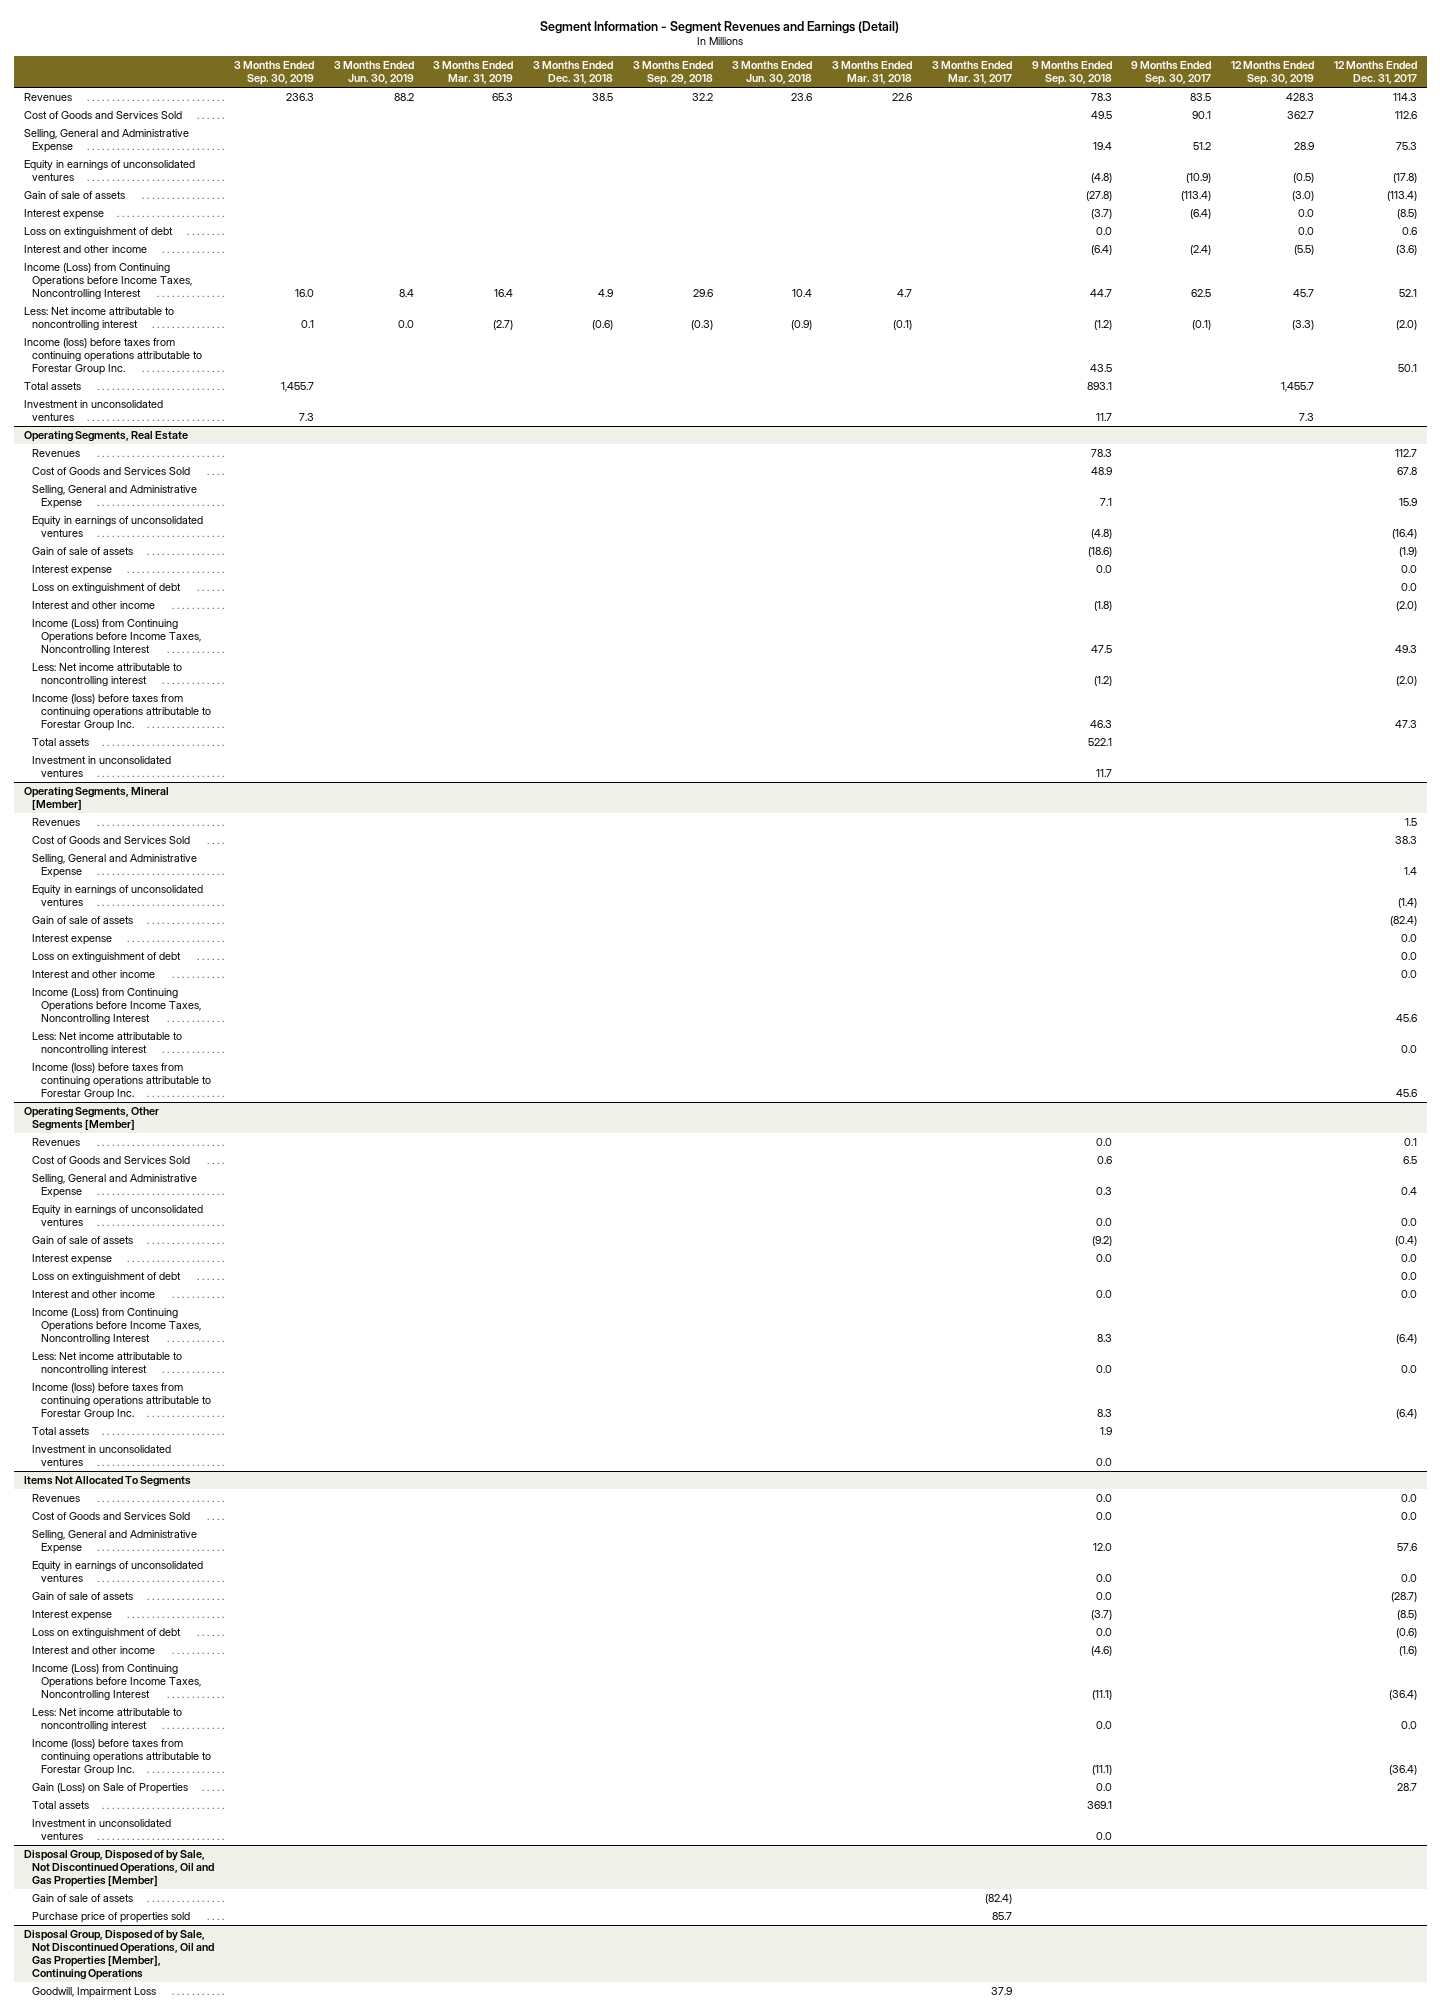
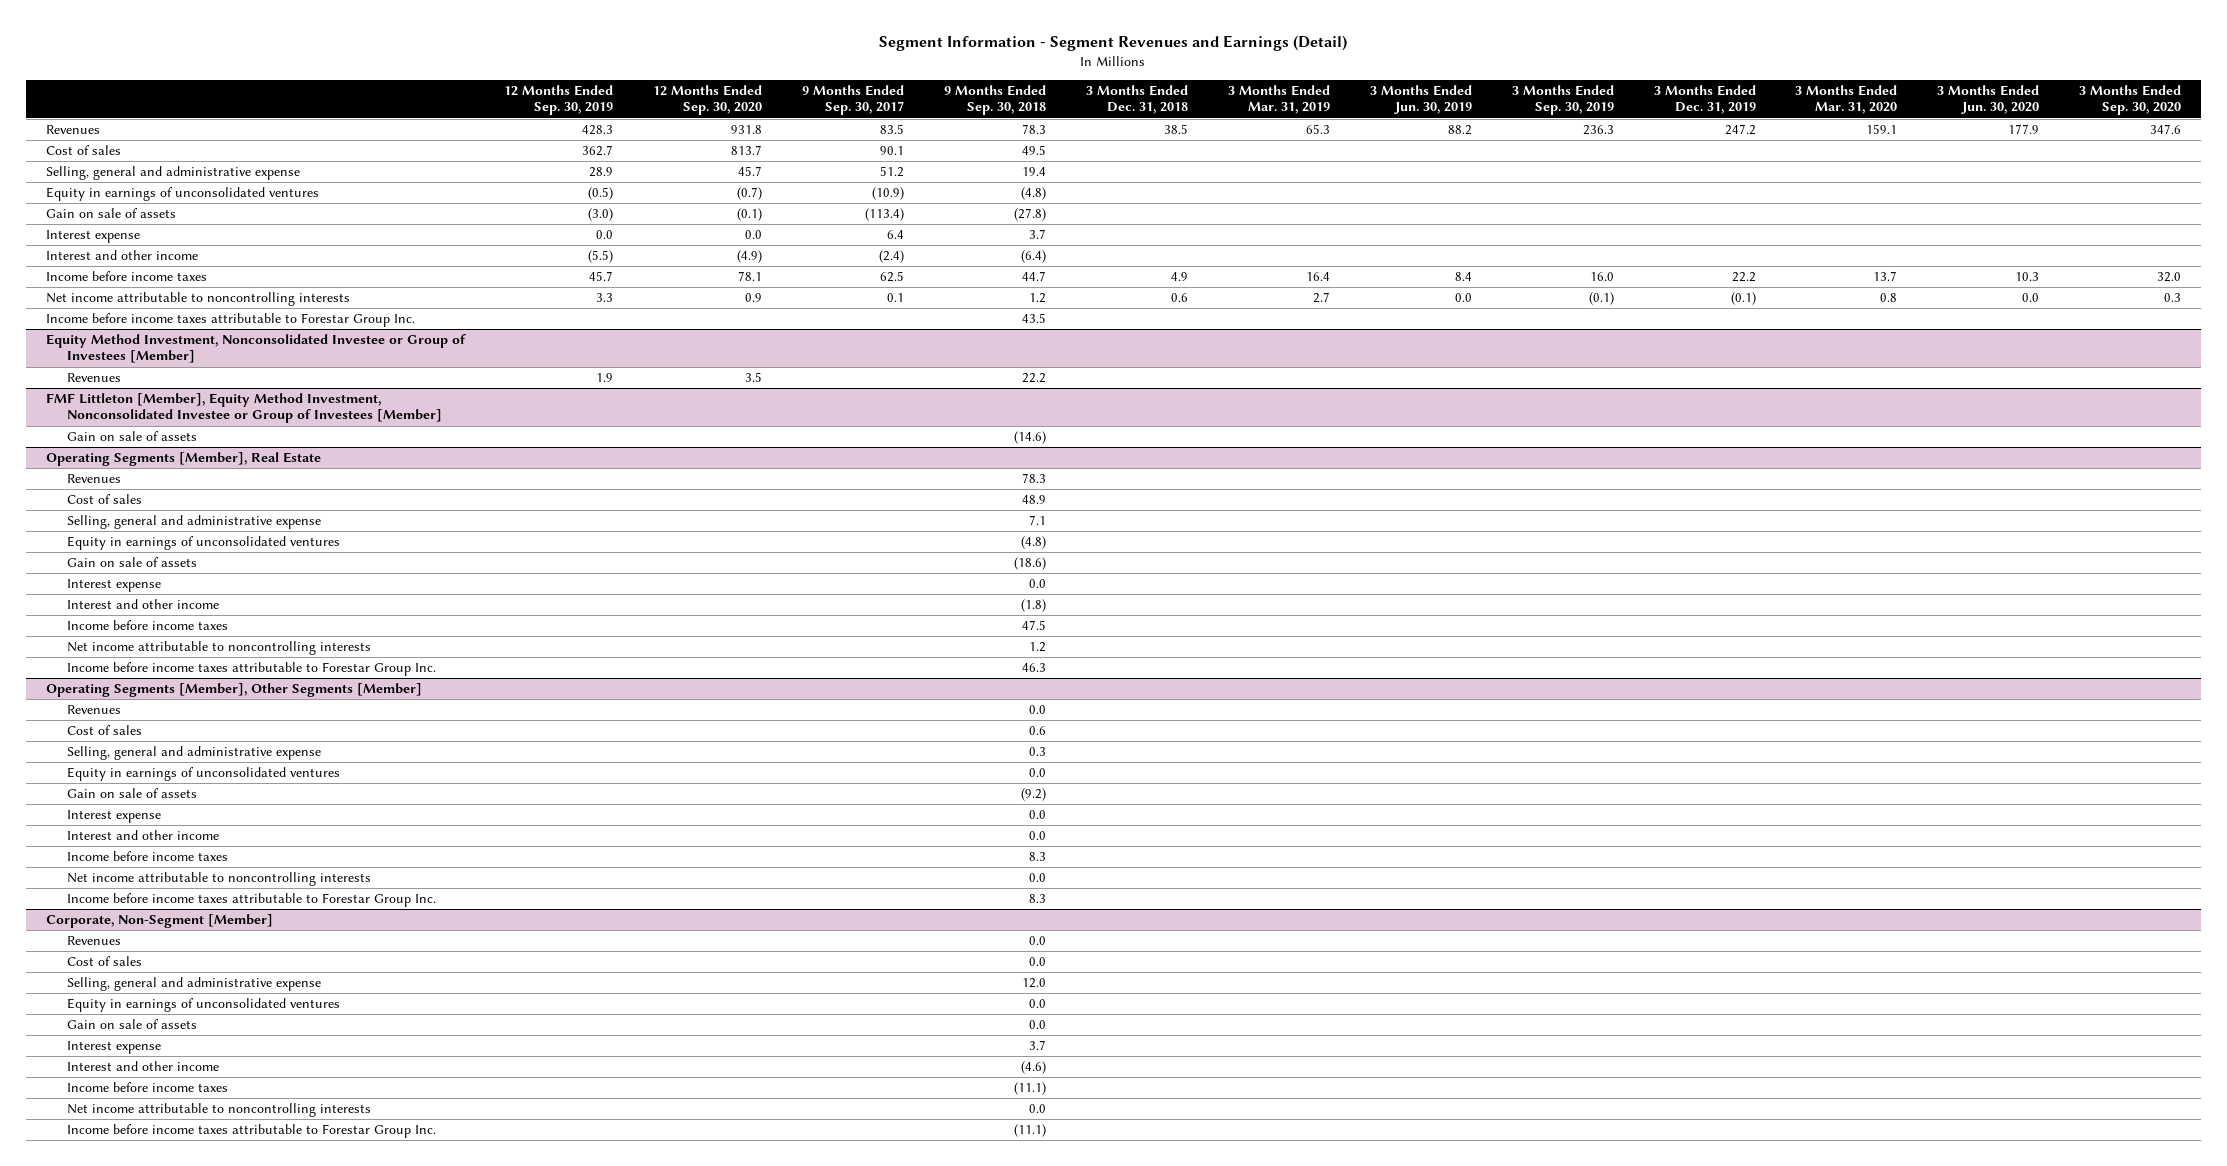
- | 3 Months Ended Sep. 30, 2019 | 3 Months Ended Jun. 30, 2019 | 3 Months Ended Mar. 31, 2019 | 3 Months Ended Dec. 31, 2018 | 3 Months Ended Sep. 29, 2018 | 3 Months Ended Jun. 30, 2018 | 3 Months Ended Mar. 31, 2018 | 3 Months Ended Mar. 31, 2017 | 9 Months Ended Sep. 30, 2018 | 9 Months Ended Sep. 30, 2017 | 12 Months Ended Sep. 30, 2019 | 12 Months Ended Dec. 31, 2017
+ | 12 Months Ended Sep. 30, 2019 | 12 Months Ended Sep. 30, 2020 | 9 Months Ended Sep. 30, 2017 | 9 Months Ended Sep. 30, 2018 | 3 Months Ended Dec. 31, 2018 | 3 Months Ended Mar. 31, 2019 | 3 Months Ended Jun. 30, 2019 | 3 Months Ended Sep. 30, 2019 | 3 Months Ended Dec. 31, 2019 | 3 Months Ended Mar. 31, 2020 | 3 Months Ended Jun. 30, 2020 | 3 Months Ended Sep. 30, 2020
- Cost of Goods and Services Sold | | | | | | | | | 49.5 | 90.1 | 362.7 | 112.6
- Selling, General and Administrative Expense | | | | | | | | | 19.4 | 51.2 | 28.9 | 75.3
+ Cost of sales | 362.7 | 813.7 | 90.1 | 49.5 | | | | | | | |
+ Selling, general and administrative expense | 28.9 | 45.7 | 51.2 | 19.4 | | | | | | | |
- Gain of sale of assets | | | | | | | | | (27.8) | (113.4) | (3.0) | (113.4)
- Interest expense | | | | | | | | | (3.7) | (6.4) | 0.0 | (8.5)
- Loss on extinguishment of debt | | | | | | | | | 0.0 | | 0.0 | 0.6
+ Gain on sale of assets | (3.0) | (0.1) | (113.4) | (27.8) | | | | | | | |
+ Interest expense | 0.0 | 0.0 | 6.4 | 3.7 | | | | | | | |
- Income (Loss) from Continuing Operations before Income Taxes, Noncontrolling Interest | 16.0 | 8.4 | 16.4 | 4.9 | 29.6 | 10.4 | 4.7 | | 44.7 | 62.5 | 45.7 | 52.1
- Less: Net income attributable to noncontrolling interest | 0.1 | 0.0 | (2.7) | (0.6) | (0.3) | (0.9) | (0.1) | | (1.2) | (0.1) | (3.3) | (2.0)
- Income (loss) before taxes from continuing operations attributable to Forestar Group Inc. | | | | | | | | | 43.5 | | | 50.1
- Total assets | 1,455.7 | | | | | | | | 893.1 | | 1,455.7 |
- Investment in unconsolidated ventures | 7.3 | | | | | | | | 11.7 | | 7.3 |
- Operating Segments, Real Estate
+ Income before income taxes | 45.7 | 78.1 | 62.5 | 44.7 | 4.9 | 16.4 | 8.4 | 16.0 | 22.2 | 13.7 | 10.3 | 32.0
+ Net income attributable to noncontrolling interests | 3.3 | 0.9 | 0.1 | 1.2 | 0.6 | 2.7 | 0.0 | (0.1) | (0.1) | 0.8 | 0.0 | 0.3
+ Income before income taxes attributable to Forestar Group Inc. | | | | 43.5 | | | | | | | |
+ Equity Method Investment, Nonconsolidated Investee or Group of Investees [Member]
+ Revenues | 1.9 | 3.5 | | 22.2 | | | | | | | |
+ FMF Littleton [Member], Equity Method Investment, Nonconsolidated Investee or Group of Investees [Member]
+ Gain on sale of assets | | | | (14.6) | | | | | | | |
+ Operating Segments [Member], Real Estate
- Cost of Goods and Services Sold | | | | | | | | | 48.9 | | | 67.8
- Selling, General and Administrative Expense | | | | | | | | | 7.1 | | | 15.9
+ Cost of sales | | | | 48.9 | | | | | | | |
+ Selling, general and administrative expense | | | | 7.1 | | | | | | | |
- Gain of sale of assets | | | | | | | | | (18.6) | | | (1.9)
+ Gain on sale of assets | | | | (18.6) | | | | | | | |
- Loss on extinguishment of debt | | | | | | | | | | | | 0.0
- Income (Loss) from Continuing Operations before Income Taxes, Noncontrolling Interest | | | | | | | | | 47.5 | | | 49.3
- Less: Net income attributable to noncontrolling interest | | | | | | | | | (1.2) | | | (2.0)
- Income (loss) before taxes from continuing operations attributable to Forestar Group Inc. | | | | | | | | | 46.3 | | | 47.3
- Total assets | | | | | | | | | 522.1 | | |
- Investment in unconsolidated ventures | | | | | | | | | 11.7 | | |
- Operating Segments, Mineral [Member]
- Revenues | | | | | | | | | | | | 1.5
- Cost of Goods and Services Sold | | | | | | | | | | | | 38.3
- Selling, General and Administrative Expense | | | | | | | | | | | | 1.4
- Equity in earnings of unconsolidated ventures | | | | | | | | | | | | (1.4)
- Gain of sale of assets | | | | | | | | | | | | (82.4)
- Interest expense | | | | | | | | | | | | 0.0
- Loss on extinguishment of debt | | | | | | | | | | | | 0.0
- Interest and other income | | | | | | | | | | | | 0.0
- Income (Loss) from Continuing Operations before Income Taxes, Noncontrolling Interest | | | | | | | | | | | | 45.6
- Less: Net income attributable to noncontrolling interest | | | | | | | | | | | | 0.0
- Income (loss) before taxes from continuing operations attributable to Forestar Group Inc. | | | | | | | | | | | | 45.6
- Operating Segments, Other Segments [Member]
+ Income before income taxes | | | | 47.5 | | | | | | | |
+ Net income attributable to noncontrolling interests | | | | 1.2 | | | | | | | |
+ Income before income taxes attributable to Forestar Group Inc. | | | | 46.3 | | | | | | | |
+ Operating Segments [Member], Other Segments [Member]
- Cost of Goods and Services Sold | | | | | | | | | 0.6 | | | 6.5
- Selling, General and Administrative Expense | | | | | | | | | 0.3 | | | 0.4
+ Cost of sales | | | | 0.6 | | | | | | | |
+ Selling, general and administrative expense | | | | 0.3 | | | | | | | |
- Gain of sale of assets | | | | | | | | | (9.2) | | | (0.4)
+ Gain on sale of assets | | | | (9.2) | | | | | | | |
- Loss on extinguishment of debt | | | | | | | | | | | | 0.0
- Income (Loss) from Continuing Operations before Income Taxes, Noncontrolling Interest | | | | | | | | | 8.3 | | | (6.4)
- Less: Net income attributable to noncontrolling interest | | | | | | | | | 0.0 | | | 0.0
- Income (loss) before taxes from continuing operations attributable to Forestar Group Inc. | | | | | | | | | 8.3 | | | (6.4)
- Total assets | | | | | | | | | 1.9 | | |
- Investment in unconsolidated ventures | | | | | | | | | 0.0 | | |
- Items Not Allocated To Segments
+ Income before income taxes | | | | 8.3 | | | | | | | |
+ Net income attributable to noncontrolling interests | | | | 0.0 | | | | | | | |
+ Income before income taxes attributable to Forestar Group Inc. | | | | 8.3 | | | | | | | |
+ Corporate, Non-Segment [Member]
- Cost of Goods and Services Sold | | | | | | | | | 0.0 | | | 0.0
- Selling, General and Administrative Expense | | | | | | | | | 12.0 | | | 57.6
+ Cost of sales | | | | 0.0 | | | | | | | |
+ Selling, general and administrative expense | | | | 12.0 | | | | | | | |
- Gain of sale of assets | | | | | | | | | 0.0 | | | (28.7)
- Interest expense | | | | | | | | | (3.7) | | | (8.5)
- Loss on extinguishment of debt | | | | | | | | | 0.0 | | | (0.6)
+ Gain on sale of assets | | | | 0.0 | | | | | | | |
+ Interest expense | | | | 3.7 | | | | | | | |
- Income (Loss) from Continuing Operations before Income Taxes, Noncontrolling Interest | | | | | | | | | (11.1) | | | (36.4)
- Less: Net income attributable to noncontrolling interest | | | | | | | | | 0.0 | | | 0.0
- Income (loss) before taxes from continuing operations attributable to Forestar Group Inc. | | | | | | | | | (11.1) | | | (36.4)
- Gain (Loss) on Sale of Properties | | | | | | | | | 0.0 | | | 28.7
- Total assets | | | | | | | | | 369.1 | | |
- Investment in unconsolidated ventures | | | | | | | | | 0.0 | | |
- Disposal Group, Disposed of by Sale, Not Discontinued Operations, Oil and Gas Properties [Member]
- Gain of sale of assets | | | | | | | | (82.4) | | | |
- Purchase price of properties sold | | | | | | | | 85.7 | | | |
- Disposal Group, Disposed of by Sale, Not Discontinued Operations, Oil and Gas Properties [Member], Continuing Operations
- Goodwill, Impairment Loss | | | | | | | | 37.9 | | | |
+ Income before income taxes | | | | (11.1) | | | | | | | |
+ Net income attributable to noncontrolling interests | | | | 0.0 | | | | | | | |
+ Income before income taxes attributable to Forestar Group Inc. | | | | (11.1) | | | | | | | |

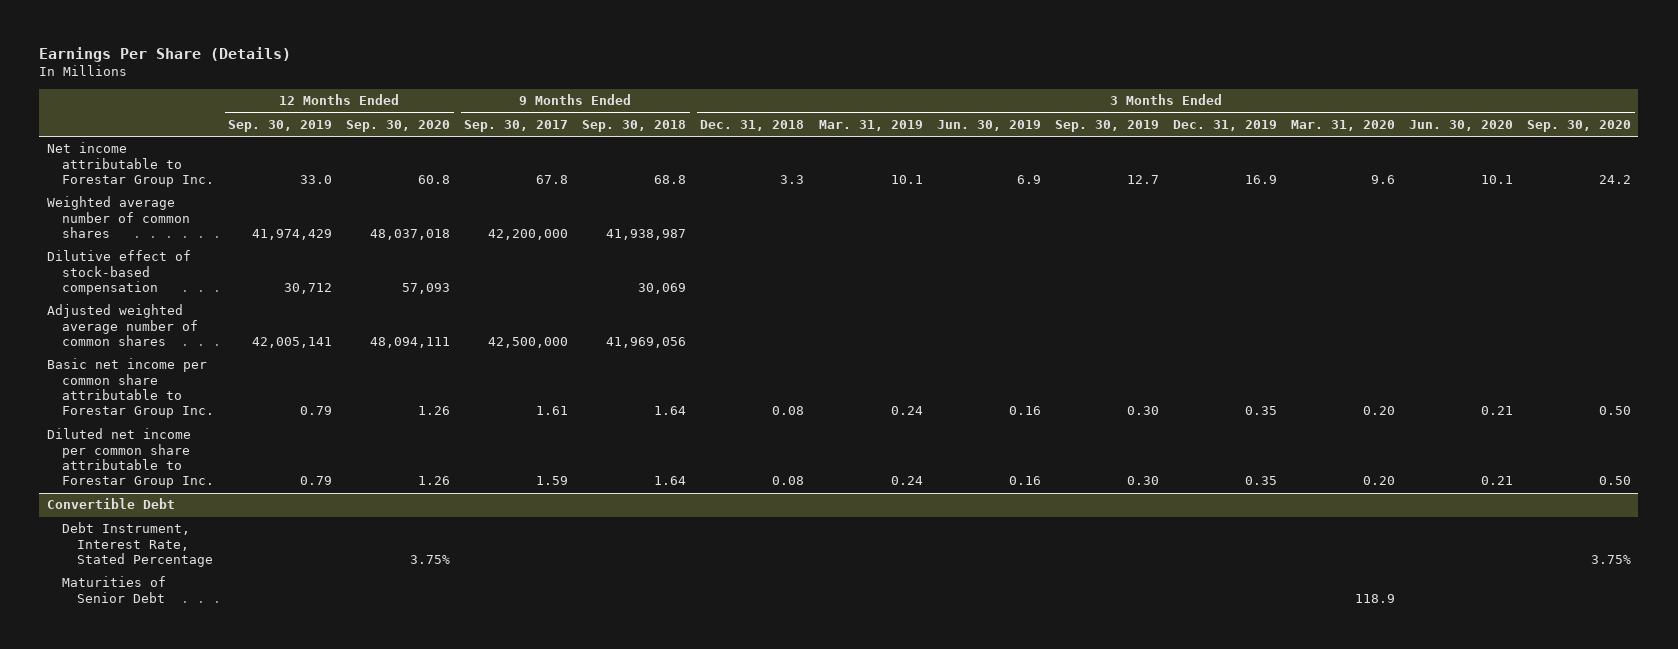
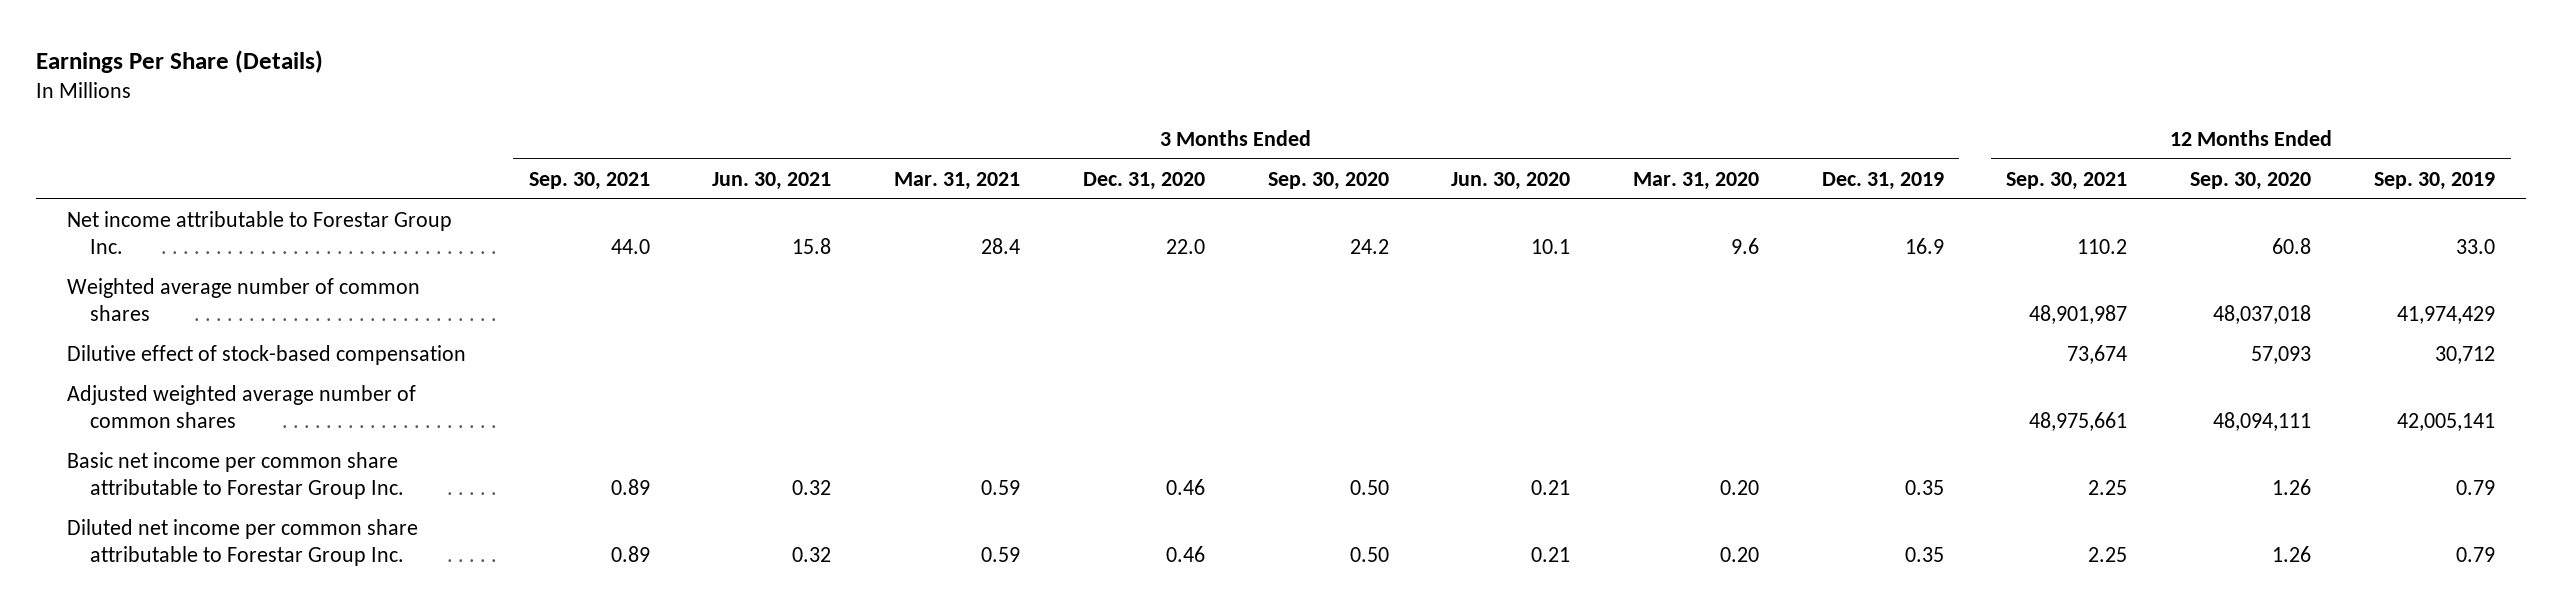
- | 12 Months Ended Sep. 30, 2019 | 12 Months Ended Sep. 30, 2020 | 9 Months Ended Sep. 30, 2017 | 9 Months Ended Sep. 30, 2018 | 3 Months Ended Dec. 31, 2018 | 3 Months Ended Mar. 31, 2019 | 3 Months Ended Jun. 30, 2019 | 3 Months Ended Sep. 30, 2019 | 3 Months Ended Dec. 31, 2019 | 3 Months Ended Mar. 31, 2020 | 3 Months Ended Jun. 30, 2020 | 3 Months Ended Sep. 30, 2020
+ | 3 Months Ended Sep. 30, 2021 | 3 Months Ended Jun. 30, 2021 | 3 Months Ended Mar. 31, 2021 | 3 Months Ended Dec. 31, 2020 | 3 Months Ended Sep. 30, 2020 | 3 Months Ended Jun. 30, 2020 | 3 Months Ended Mar. 31, 2020 | 3 Months Ended Dec. 31, 2019 | 12 Months Ended Sep. 30, 2021 | 12 Months Ended Sep. 30, 2020 | 12 Months Ended Sep. 30, 2019
- Convertible Debt
- Debt Instrument, Interest Rate, Stated Percentage | | 3.75% | | | | | | | | | | 3.75%
- Maturities of Senior Debt | | | | | | | | | | 118.9 | |

